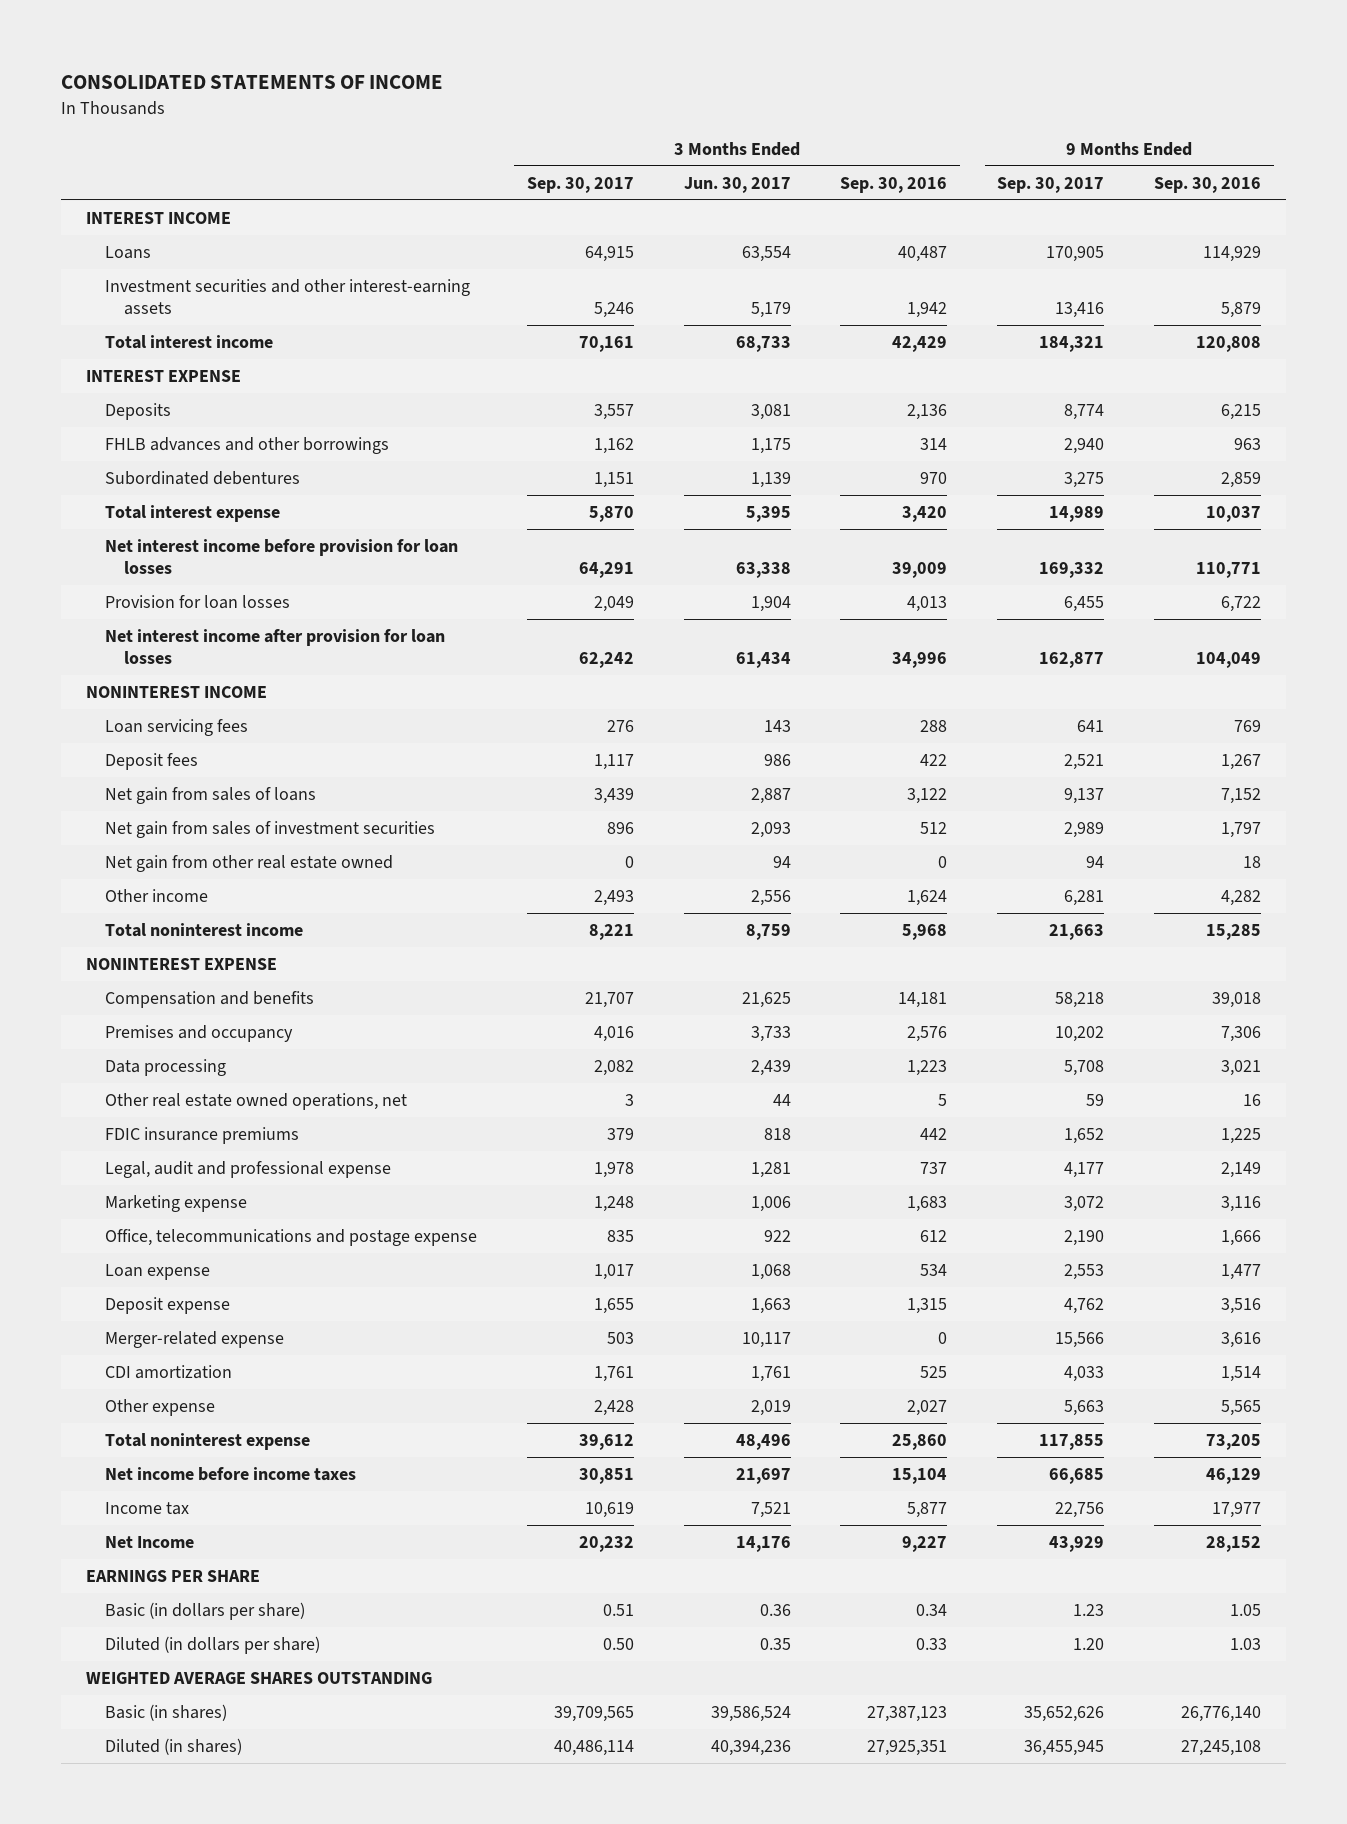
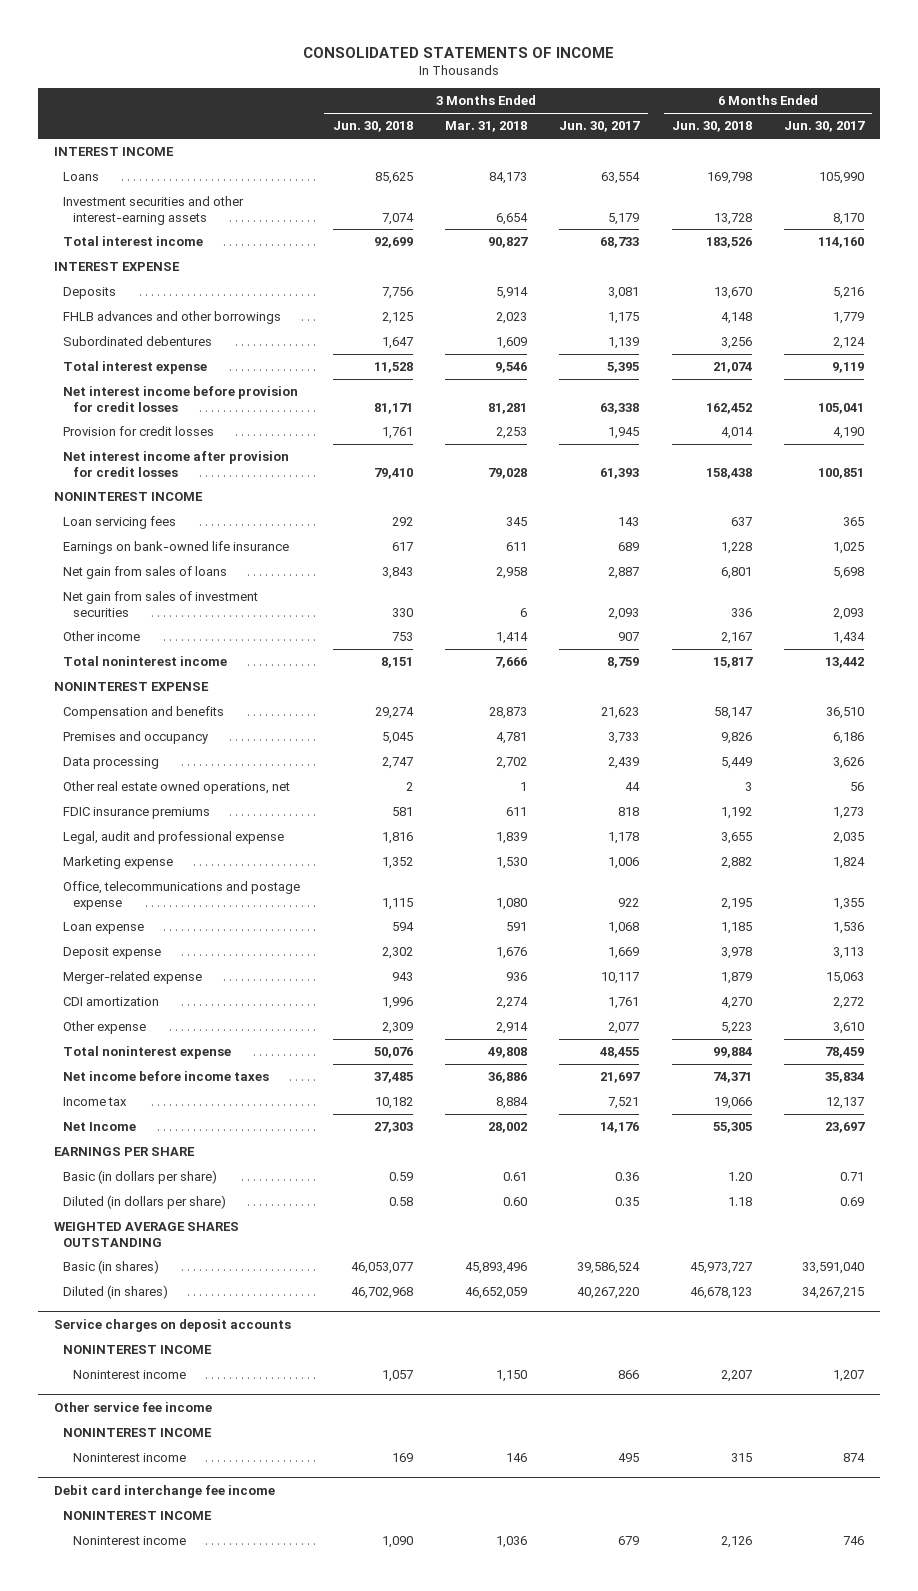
- | 3 Months Ended Sep. 30, 2017 | 3 Months Ended Jun. 30, 2017 | 3 Months Ended Sep. 30, 2016 | 9 Months Ended Sep. 30, 2017 | 9 Months Ended Sep. 30, 2016
+ | 3 Months Ended Jun. 30, 2018 | 3 Months Ended Mar. 31, 2018 | 3 Months Ended Jun. 30, 2017 | 6 Months Ended Jun. 30, 2018 | 6 Months Ended Jun. 30, 2017
- Net interest income before provision for loan losses | 64,291 | 63,338 | 39,009 | 169,332 | 110,771
- Provision for loan losses | 2,049 | 1,904 | 4,013 | 6,455 | 6,722
- Net interest income after provision for loan losses | 62,242 | 61,434 | 34,996 | 162,877 | 104,049
+ Net interest income before provision for credit losses | 81,171 | 81,281 | 63,338 | 162,452 | 105,041
+ Provision for credit losses | 1,761 | 2,253 | 1,945 | 4,014 | 4,190
+ Net interest income after provision for credit losses | 79,410 | 79,028 | 61,393 | 158,438 | 100,851
- Deposit fees | 1,117 | 986 | 422 | 2,521 | 1,267
+ Earnings on bank-owned life insurance | 617 | 611 | 689 | 1,228 | 1,025
- Net gain from other real estate owned | 0 | 94 | 0 | 94 | 18
- Other income | 2,493 | 2,556 | 1,624 | 6,281 | 4,282
+ Other income | 753 | 1,414 | 907 | 2,167 | 1,434
- Compensation and benefits | 21,707 | 21,625 | 14,181 | 58,218 | 39,018
+ Compensation and benefits | 29,274 | 28,873 | 21,623 | 58,147 | 36,510
- Legal, audit and professional expense | 1,978 | 1,281 | 737 | 4,177 | 2,149
+ Legal, audit and professional expense | 1,816 | 1,839 | 1,178 | 3,655 | 2,035
- Deposit expense | 1,655 | 1,663 | 1,315 | 4,762 | 3,516
+ Deposit expense | 2,302 | 1,676 | 1,669 | 3,978 | 3,113
- Other expense | 2,428 | 2,019 | 2,027 | 5,663 | 5,565
- Total noninterest expense | 39,612 | 48,496 | 25,860 | 117,855 | 73,205
+ Other expense | 2,309 | 2,914 | 2,077 | 5,223 | 3,610
+ Total noninterest expense | 50,076 | 49,808 | 48,455 | 99,884 | 78,459
- Diluted (in shares) | 40,486,114 | 40,394,236 | 27,925,351 | 36,455,945 | 27,245,108
+ Diluted (in shares) | 46,702,968 | 46,652,059 | 40,267,220 | 46,678,123 | 34,267,215
+ Service charges on deposit accounts
+ NONINTEREST INCOME
+ Noninterest income | 1,057 | 1,150 | 866 | 2,207 | 1,207
+ Other service fee income
+ NONINTEREST INCOME
+ Noninterest income | 169 | 146 | 495 | 315 | 874
+ Debit card interchange fee income
+ NONINTEREST INCOME
+ Noninterest income | 1,090 | 1,036 | 679 | 2,126 | 746

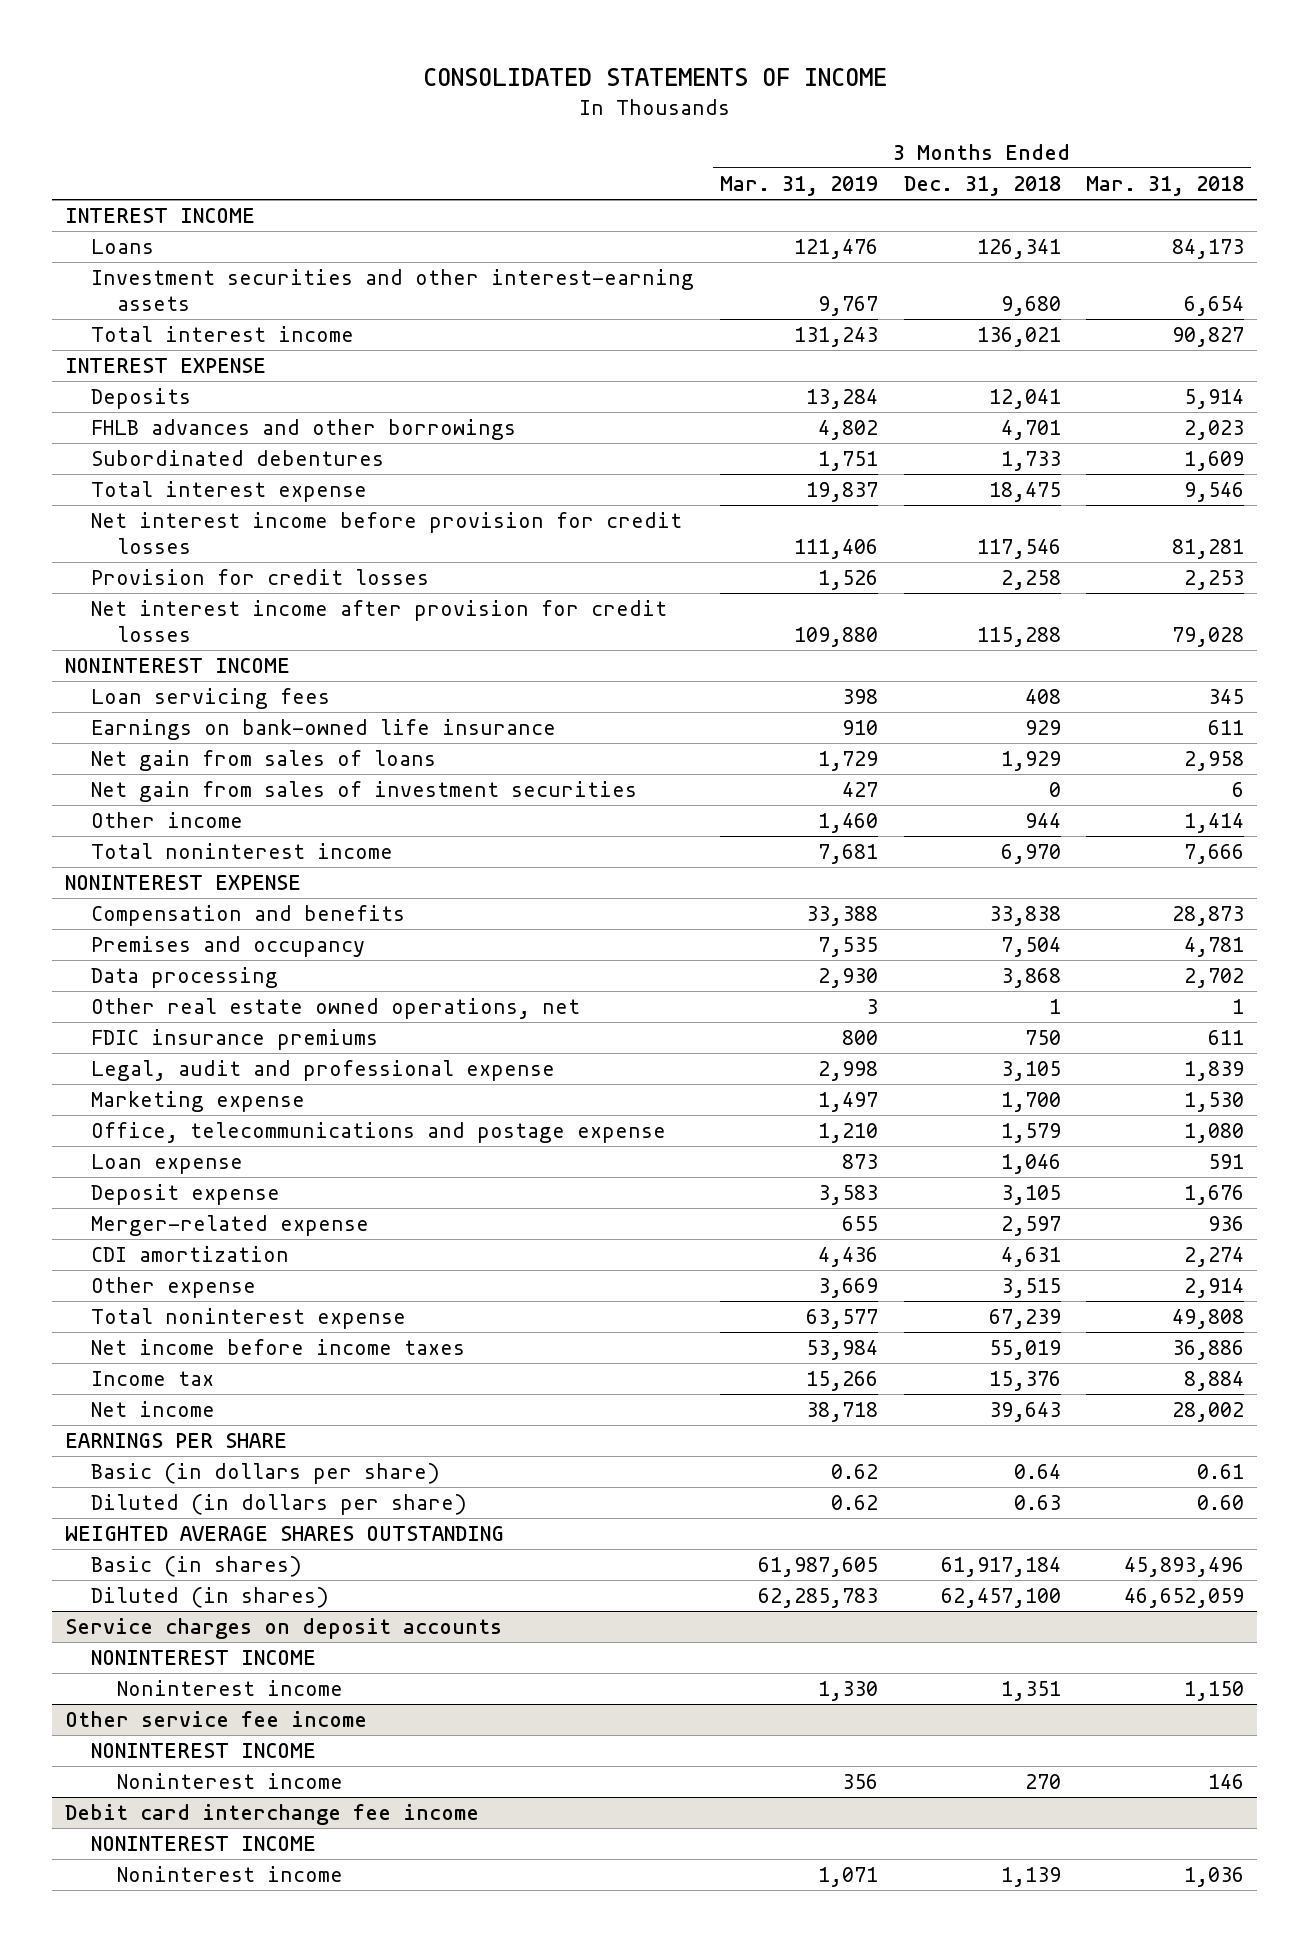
- | 3 Months Ended Jun. 30, 2018 | 3 Months Ended Mar. 31, 2018 | 3 Months Ended Jun. 30, 2017 | 6 Months Ended Jun. 30, 2018 | 6 Months Ended Jun. 30, 2017
+ | 3 Months Ended Mar. 31, 2019 | 3 Months Ended Dec. 31, 2018 | 3 Months Ended Mar. 31, 2018
- Net Income | 27,303 | 28,002 | 14,176 | 55,305 | 23,697
+ Net income | 38,718 | 39,643 | 28,002

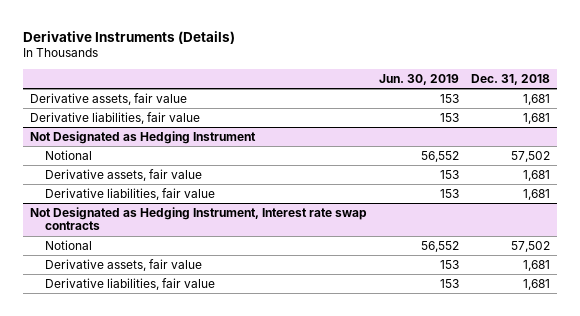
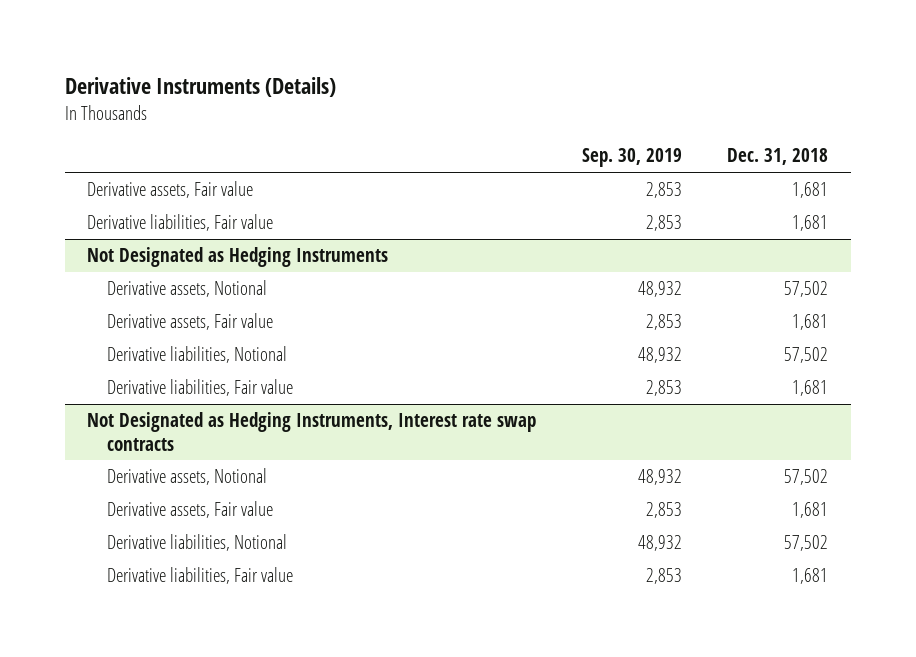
- | Jun. 30, 2019 | Dec. 31, 2018
+ | Sep. 30, 2019 | Dec. 31, 2018
- Derivative assets, fair value | 153 | 1,681
- Derivative liabilities, fair value | 153 | 1,681
- Not Designated as Hedging Instrument
- Notional | 56,552 | 57,502
- Derivative assets, fair value | 153 | 1,681
- Derivative liabilities, fair value | 153 | 1,681
- Not Designated as Hedging Instrument, Interest rate swap contracts
- Notional | 56,552 | 57,502
- Derivative assets, fair value | 153 | 1,681
- Derivative liabilities, fair value | 153 | 1,681
+ Derivative assets, Fair value | 2,853 | 1,681
+ Derivative liabilities, Fair value | 2,853 | 1,681
+ Not Designated as Hedging Instruments
+ Derivative assets, Notional | 48,932 | 57,502
+ Derivative assets, Fair value | 2,853 | 1,681
+ Derivative liabilities, Notional | 48,932 | 57,502
+ Derivative liabilities, Fair value | 2,853 | 1,681
+ Not Designated as Hedging Instruments, Interest rate swap contracts
+ Derivative assets, Notional | 48,932 | 57,502
+ Derivative assets, Fair value | 2,853 | 1,681
+ Derivative liabilities, Notional | 48,932 | 57,502
+ Derivative liabilities, Fair value | 2,853 | 1,681

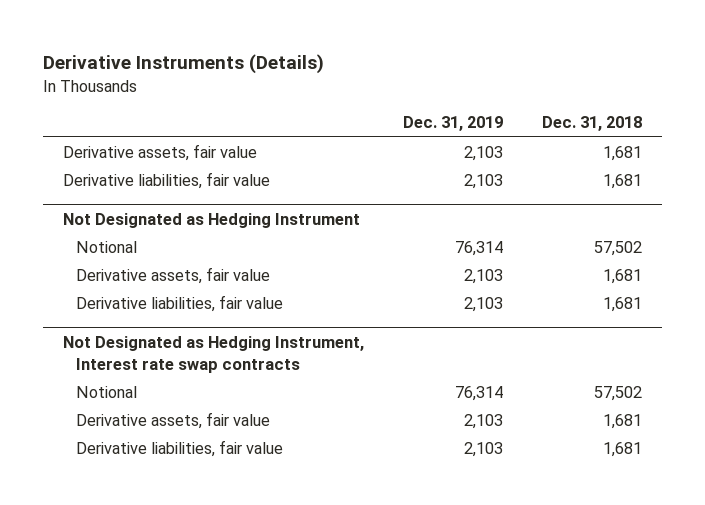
- | Sep. 30, 2019 | Dec. 31, 2018
+ | Dec. 31, 2019 | Dec. 31, 2018
- Derivative assets, Fair value | 2,853 | 1,681
- Derivative liabilities, Fair value | 2,853 | 1,681
- Not Designated as Hedging Instruments
- Derivative assets, Notional | 48,932 | 57,502
- Derivative assets, Fair value | 2,853 | 1,681
- Derivative liabilities, Notional | 48,932 | 57,502
- Derivative liabilities, Fair value | 2,853 | 1,681
- Not Designated as Hedging Instruments, Interest rate swap contracts
- Derivative assets, Notional | 48,932 | 57,502
- Derivative assets, Fair value | 2,853 | 1,681
- Derivative liabilities, Notional | 48,932 | 57,502
- Derivative liabilities, Fair value | 2,853 | 1,681
+ Derivative assets, fair value | 2,103 | 1,681
+ Derivative liabilities, fair value | 2,103 | 1,681
+ Not Designated as Hedging Instrument
+ Notional | 76,314 | 57,502
+ Derivative assets, fair value | 2,103 | 1,681
+ Derivative liabilities, fair value | 2,103 | 1,681
+ Not Designated as Hedging Instrument, Interest rate swap contracts
+ Notional | 76,314 | 57,502
+ Derivative assets, fair value | 2,103 | 1,681
+ Derivative liabilities, fair value | 2,103 | 1,681

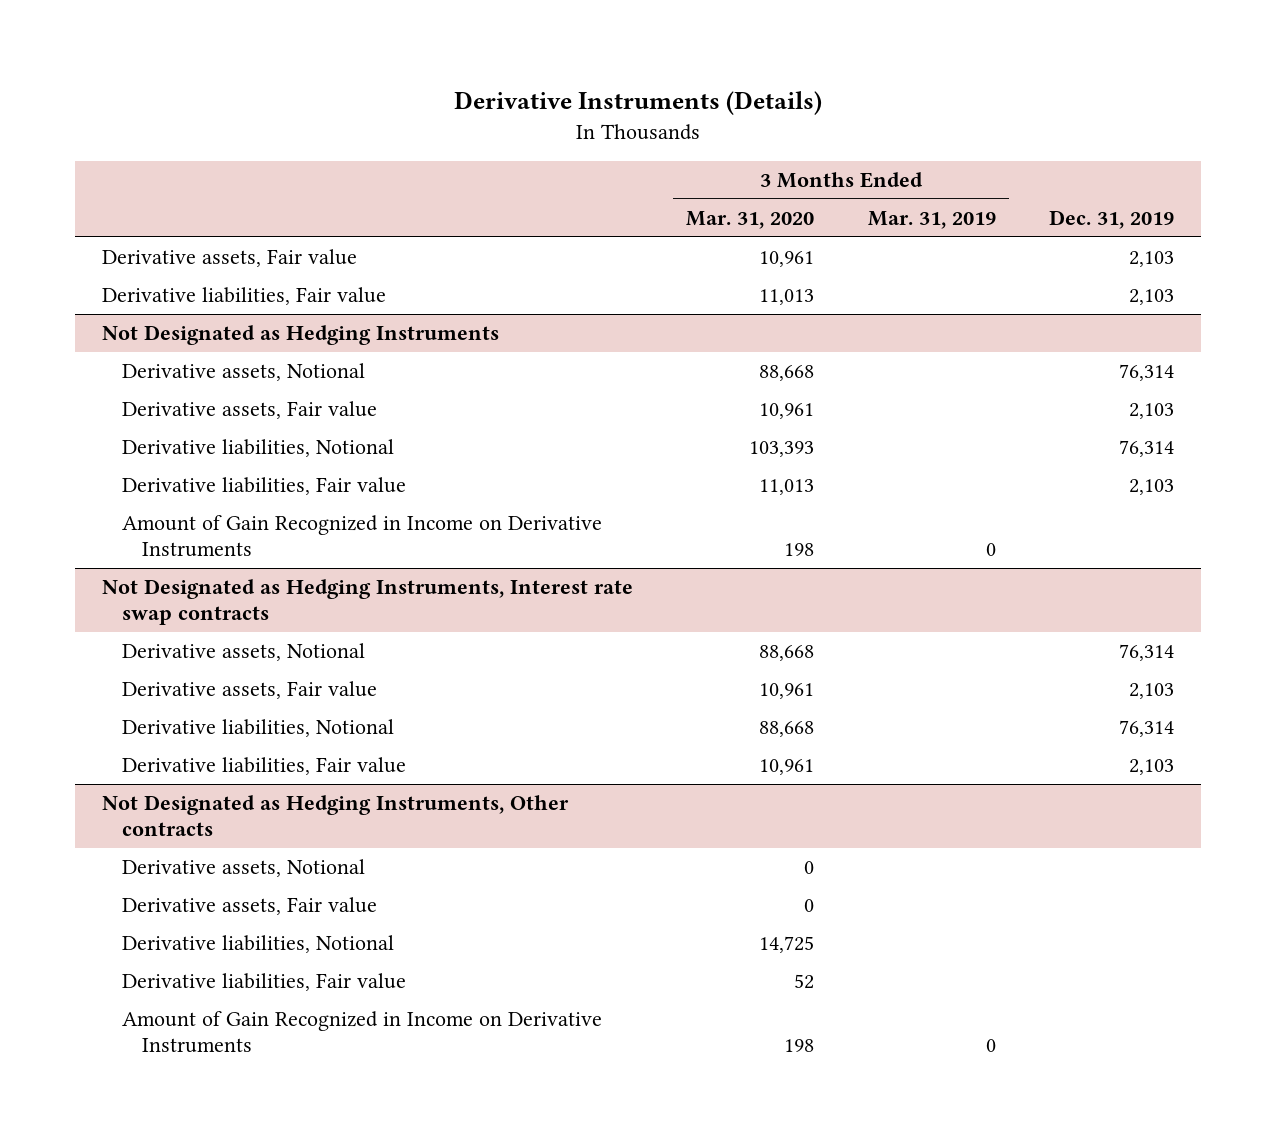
- | Dec. 31, 2019 | Dec. 31, 2018
+ | 3 Months Ended Mar. 31, 2020 | 3 Months Ended Mar. 31, 2019 | Dec. 31, 2019
- Derivative assets, fair value | 2,103 | 1,681
- Derivative liabilities, fair value | 2,103 | 1,681
- Not Designated as Hedging Instrument
- Notional | 76,314 | 57,502
- Derivative assets, fair value | 2,103 | 1,681
- Derivative liabilities, fair value | 2,103 | 1,681
- Not Designated as Hedging Instrument, Interest rate swap contracts
- Notional | 76,314 | 57,502
- Derivative assets, fair value | 2,103 | 1,681
- Derivative liabilities, fair value | 2,103 | 1,681
+ Derivative assets, Fair value | 10,961 | | 2,103
+ Derivative liabilities, Fair value | 11,013 | | 2,103
+ Not Designated as Hedging Instruments
+ Derivative assets, Notional | 88,668 | | 76,314
+ Derivative assets, Fair value | 10,961 | | 2,103
+ Derivative liabilities, Notional | 103,393 | | 76,314
+ Derivative liabilities, Fair value | 11,013 | | 2,103
+ Amount of Gain Recognized in Income on Derivative Instruments | 198 | 0 |
+ Not Designated as Hedging Instruments, Interest rate swap contracts
+ Derivative assets, Notional | 88,668 | | 76,314
+ Derivative assets, Fair value | 10,961 | | 2,103
+ Derivative liabilities, Notional | 88,668 | | 76,314
+ Derivative liabilities, Fair value | 10,961 | | 2,103
+ Not Designated as Hedging Instruments, Other contracts
+ Derivative assets, Notional | 0 | |
+ Derivative assets, Fair value | 0 | |
+ Derivative liabilities, Notional | 14,725 | |
+ Derivative liabilities, Fair value | 52 | |
+ Amount of Gain Recognized in Income on Derivative Instruments | 198 | 0 |

